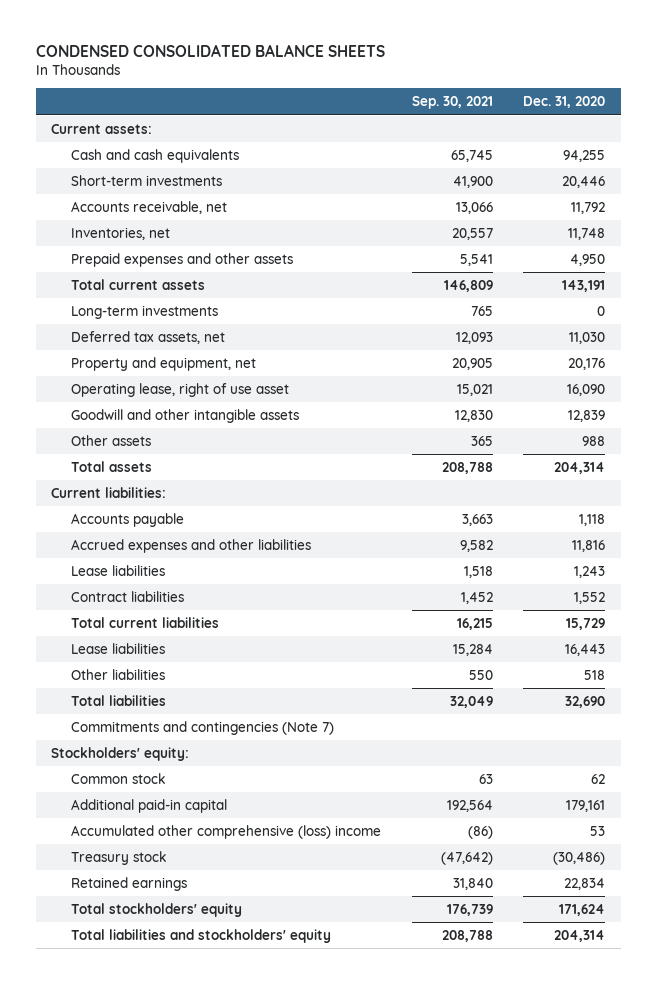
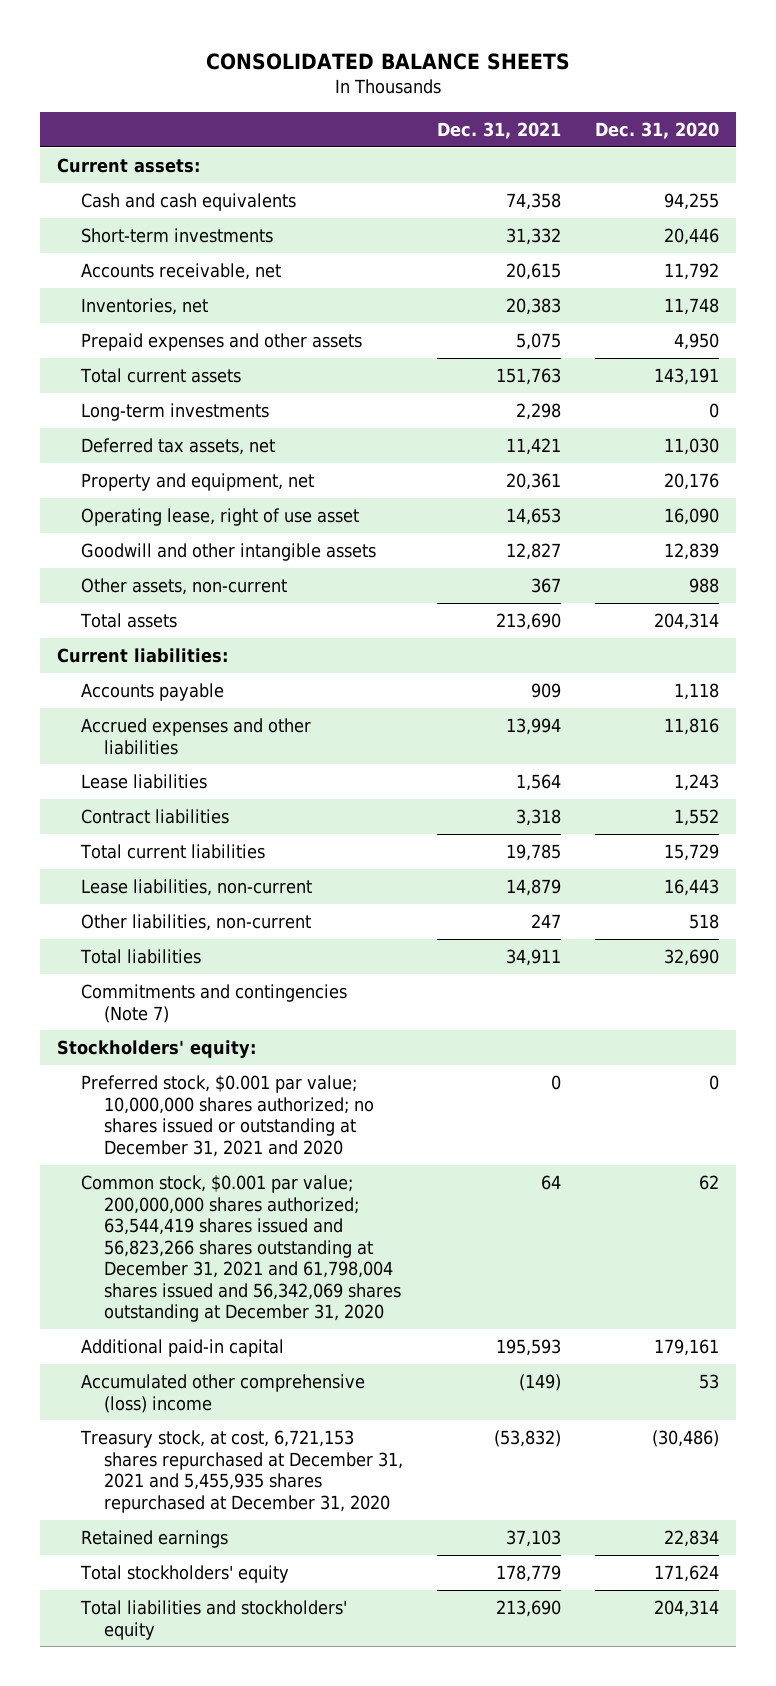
- CONDENSED CONSOLIDATED BALANCE SHEETS
+ CONSOLIDATED BALANCE SHEETS
- | Sep. 30, 2021 | Dec. 31, 2020
+ | Dec. 31, 2021 | Dec. 31, 2020
- Other assets | 365 | 988
+ Other assets, non-current | 367 | 988
- Lease liabilities | 15,284 | 16,443
- Other liabilities | 550 | 518
+ Lease liabilities, non-current | 14,879 | 16,443
+ Other liabilities, non-current | 247 | 518
- Common stock | 63 | 62
+ Preferred stock, $0.001 par value; 10,000,000 shares authorized; no shares issued or outstanding at December 31, 2021 and 2020 | 0 | 0
+ Common stock, $0.001 par value; 200,000,000 shares authorized; 63,544,419 shares issued and 56,823,266 shares outstanding at December 31, 2021 and 61,798,004 shares issued and 56,342,069 shares outstanding at December 31, 2020 | 64 | 62
- Treasury stock | (47,642) | (30,486)
+ Treasury stock, at cost, 6,721,153 shares repurchased at December 31, 2021 and 5,455,935 shares repurchased at December 31, 2020 | (53,832) | (30,486)

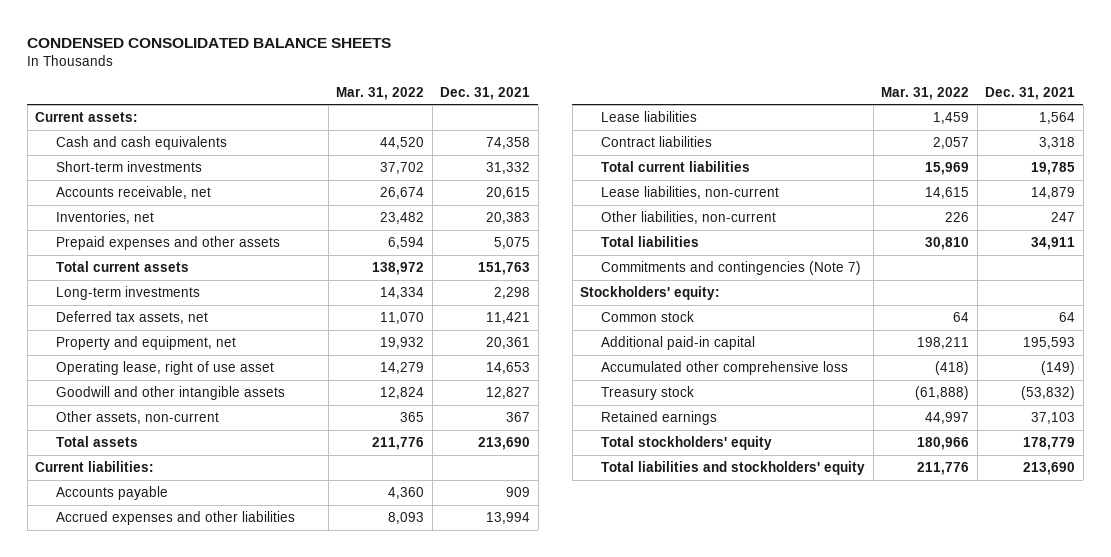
- CONSOLIDATED BALANCE SHEETS
+ CONDENSED CONSOLIDATED BALANCE SHEETS
- | Dec. 31, 2021 | Dec. 31, 2020
+ | Mar. 31, 2022 | Dec. 31, 2021
- Preferred stock, $0.001 par value; 10,000,000 shares authorized; no shares issued or outstanding at December 31, 2021 and 2020 | 0 | 0
- Common stock, $0.001 par value; 200,000,000 shares authorized; 63,544,419 shares issued and 56,823,266 shares outstanding at December 31, 2021 and 61,798,004 shares issued and 56,342,069 shares outstanding at December 31, 2020 | 64 | 62
+ Common stock | 64 | 64
- Accumulated other comprehensive (loss) income | (149) | 53
- Treasury stock, at cost, 6,721,153 shares repurchased at December 31, 2021 and 5,455,935 shares repurchased at December 31, 2020 | (53,832) | (30,486)
+ Accumulated other comprehensive loss | (418) | (149)
+ Treasury stock | (61,888) | (53,832)

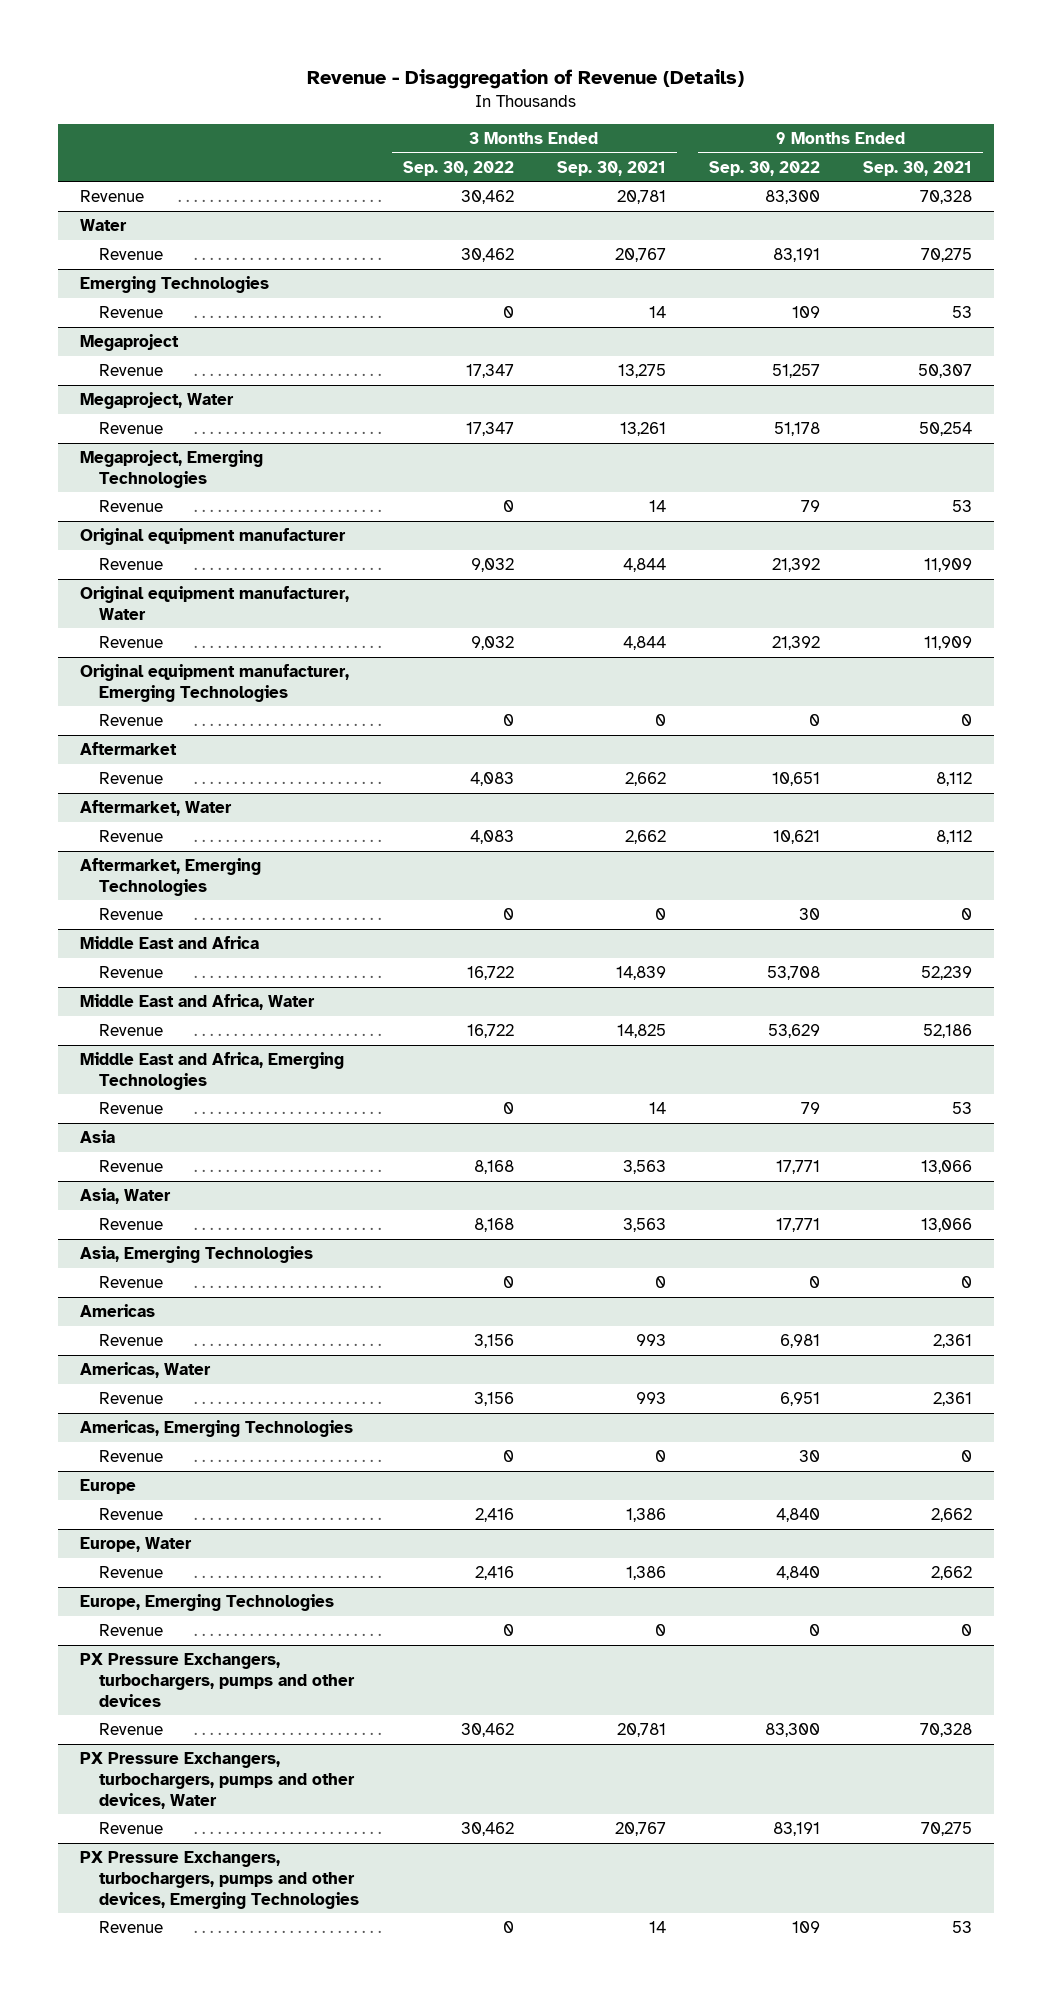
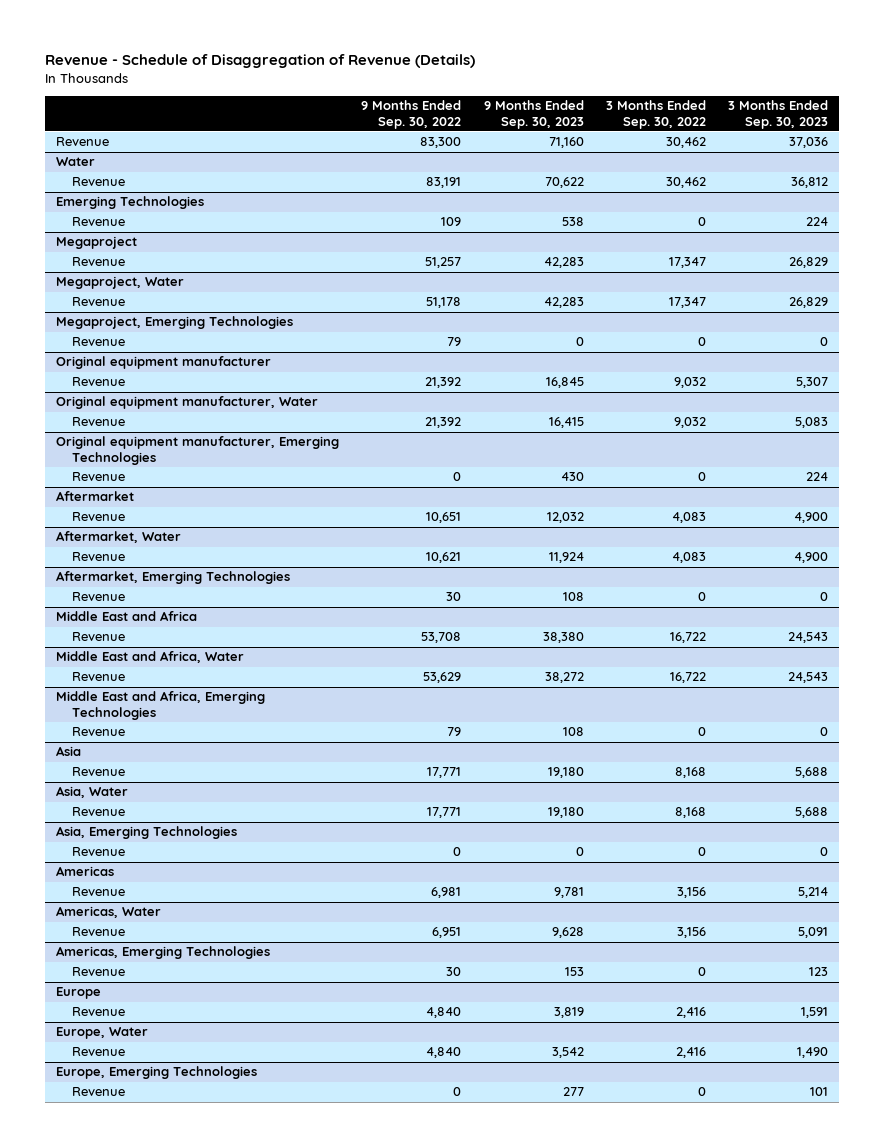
- Revenue - Disaggregation of Revenue (Details)
+ Revenue - Schedule of Disaggregation of Revenue (Details)
- | 3 Months Ended Sep. 30, 2022 | 3 Months Ended Sep. 30, 2021 | 9 Months Ended Sep. 30, 2022 | 9 Months Ended Sep. 30, 2021
+ | 9 Months Ended Sep. 30, 2022 | 9 Months Ended Sep. 30, 2023 | 3 Months Ended Sep. 30, 2022 | 3 Months Ended Sep. 30, 2023
- PX Pressure Exchangers, turbochargers, pumps and other devices
- Revenue | 30,462 | 20,781 | 83,300 | 70,328
- PX Pressure Exchangers, turbochargers, pumps and other devices, Water
- Revenue | 30,462 | 20,767 | 83,191 | 70,275
- PX Pressure Exchangers, turbochargers, pumps and other devices, Emerging Technologies
- Revenue | 0 | 14 | 109 | 53

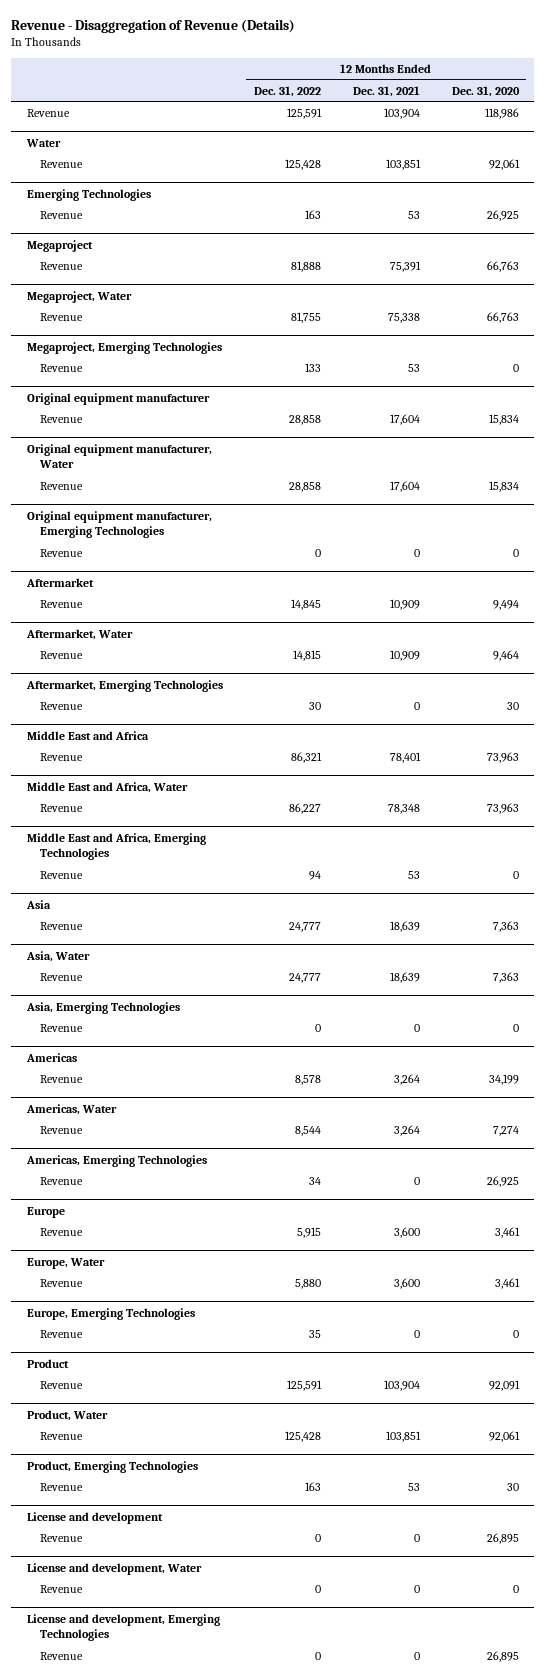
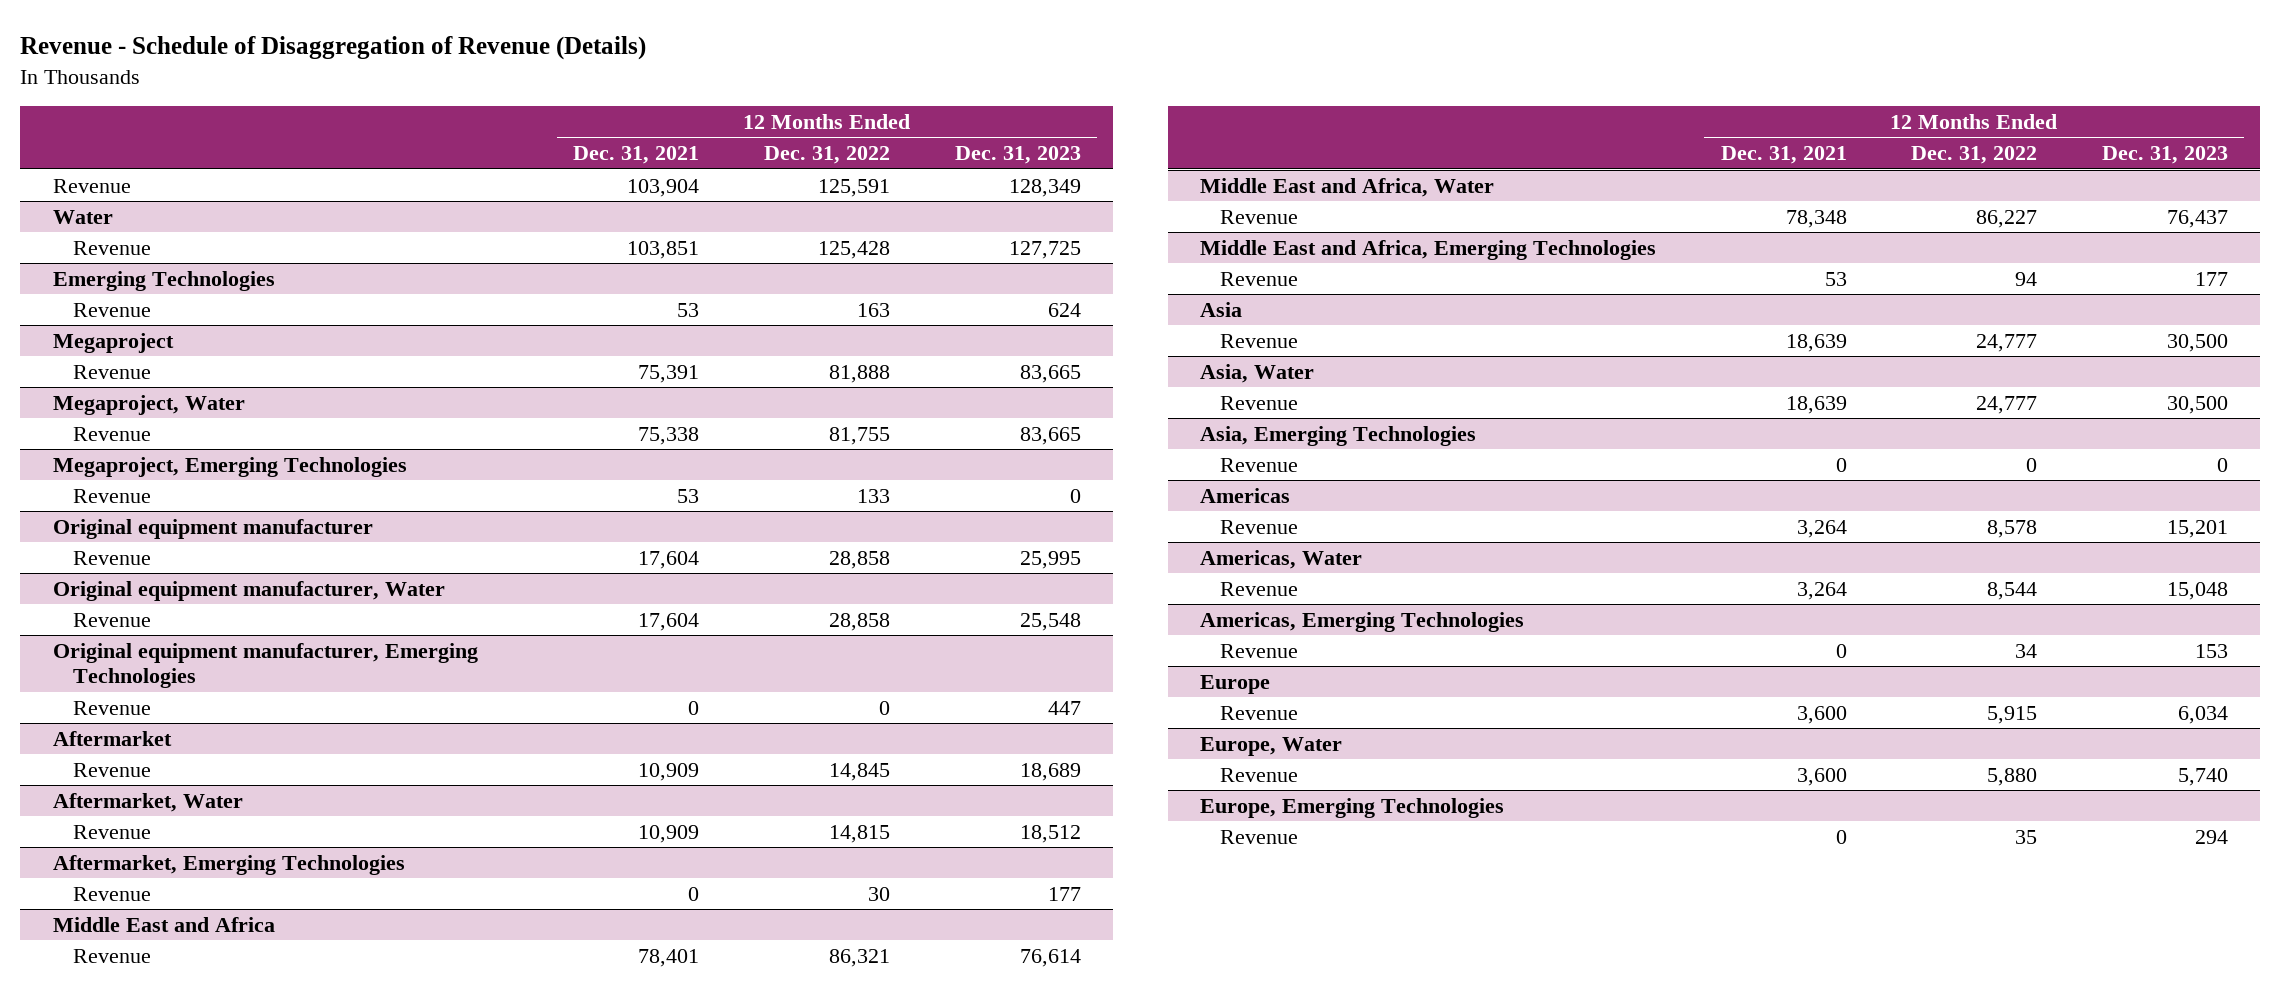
- Revenue - Disaggregation of Revenue (Details)
+ Revenue - Schedule of Disaggregation of Revenue (Details)
- | 12 Months Ended Dec. 31, 2022 | 12 Months Ended Dec. 31, 2021 | 12 Months Ended Dec. 31, 2020
+ | 12 Months Ended Dec. 31, 2021 | 12 Months Ended Dec. 31, 2022 | 12 Months Ended Dec. 31, 2023
- Product
- Revenue | 125,591 | 103,904 | 92,091
- Product, Water
- Revenue | 125,428 | 103,851 | 92,061
- Product, Emerging Technologies
- Revenue | 163 | 53 | 30
- License and development
- Revenue | 0 | 0 | 26,895
- License and development, Water
- Revenue | 0 | 0 | 0
- License and development, Emerging Technologies
- Revenue | 0 | 0 | 26,895

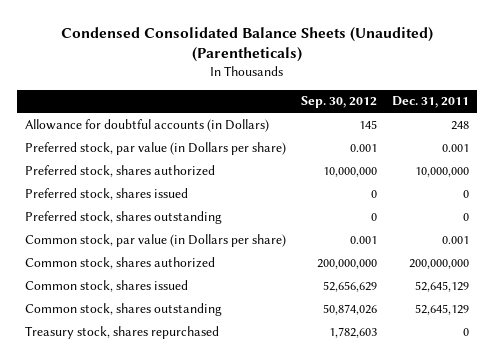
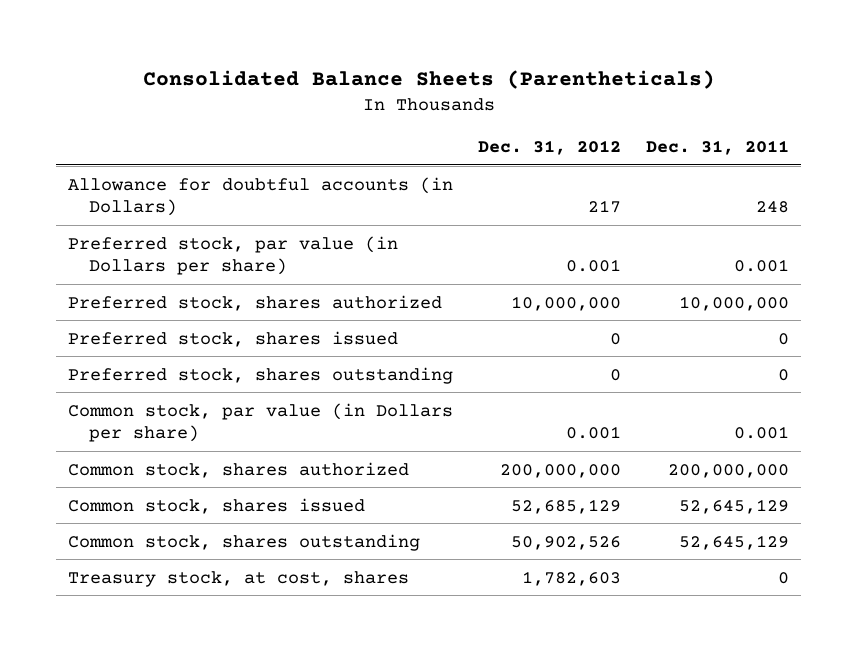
- Condensed Consolidated Balance Sheets (Unaudited) (Parentheticals)
+ Consolidated Balance Sheets (Parentheticals)
- | Sep. 30, 2012 | Dec. 31, 2011
+ | Dec. 31, 2012 | Dec. 31, 2011
- Treasury stock, shares repurchased | 1,782,603 | 0
+ Treasury stock, at cost, shares | 1,782,603 | 0

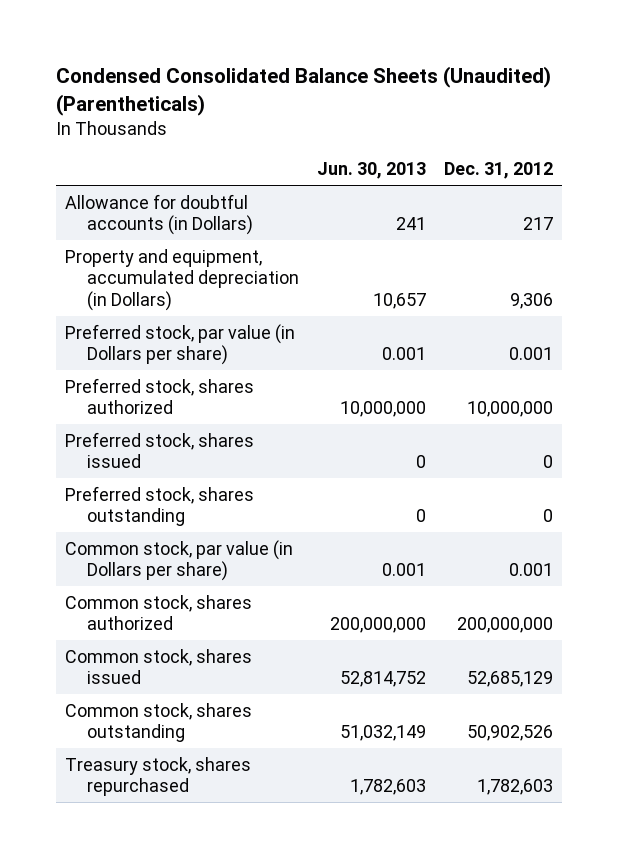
- Consolidated Balance Sheets (Parentheticals)
+ Condensed Consolidated Balance Sheets (Unaudited) (Parentheticals)
- | Dec. 31, 2012 | Dec. 31, 2011
+ | Jun. 30, 2013 | Dec. 31, 2012
+ Property and equipment, accumulated depreciation (in Dollars) | 10,657 | 9,306
- Treasury stock, at cost, shares | 1,782,603 | 0
+ Treasury stock, shares repurchased | 1,782,603 | 1,782,603

